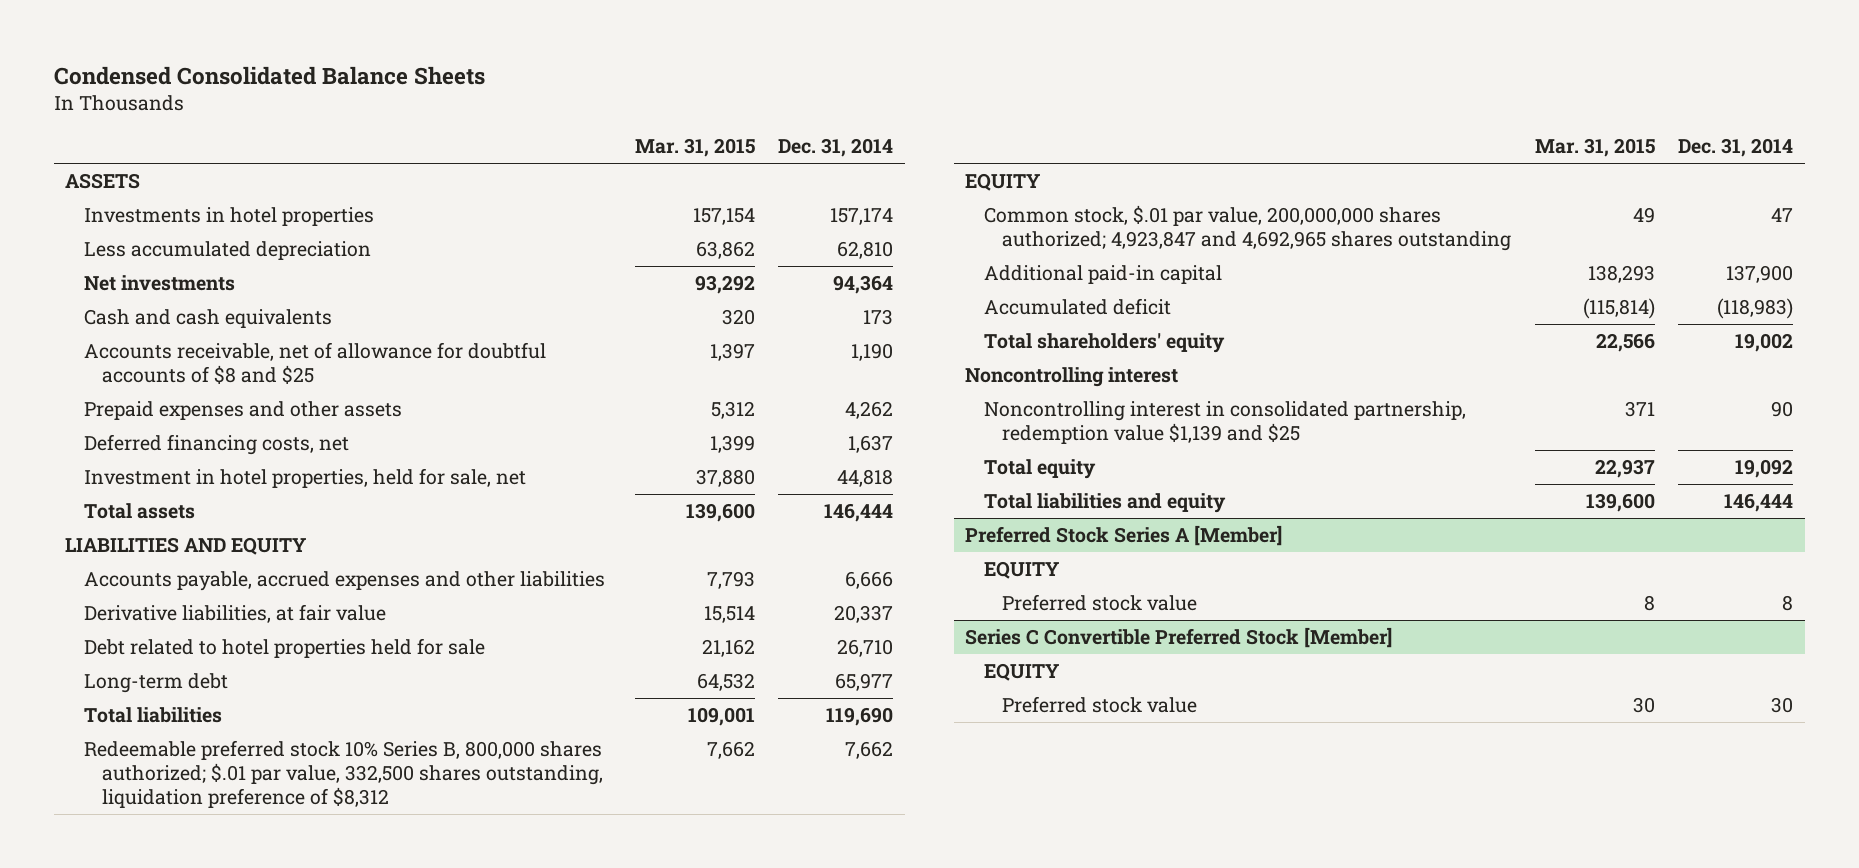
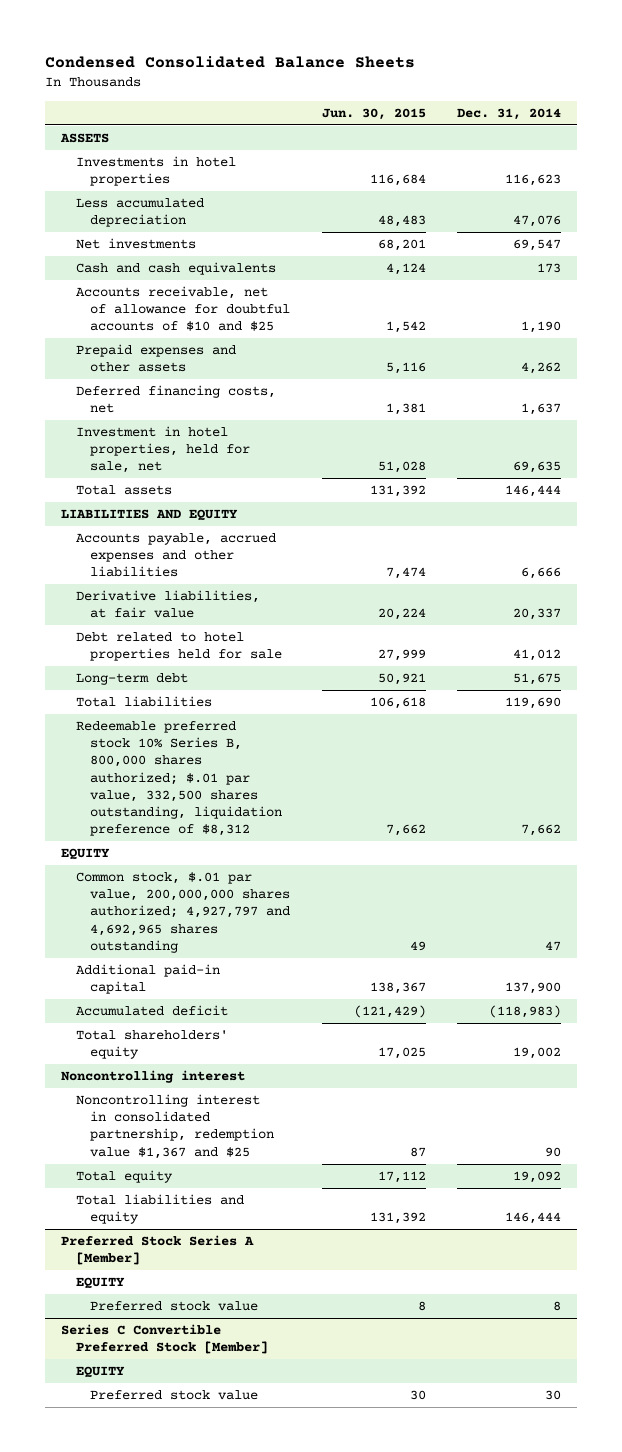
- | Mar. 31, 2015 | Dec. 31, 2014
+ | Jun. 30, 2015 | Dec. 31, 2014
- Investments in hotel properties | 157,154 | 157,174
- Less accumulated depreciation | 63,862 | 62,810
- Net investments | 93,292 | 94,364
+ Investments in hotel properties | 116,684 | 116,623
+ Less accumulated depreciation | 48,483 | 47,076
+ Net investments | 68,201 | 69,547
- Accounts receivable, net of allowance for doubtful accounts of $8 and $25 | 1,397 | 1,190
+ Accounts receivable, net of allowance for doubtful accounts of $10 and $25 | 1,542 | 1,190
- Investment in hotel properties, held for sale, net | 37,880 | 44,818
+ Investment in hotel properties, held for sale, net | 51,028 | 69,635
- Debt related to hotel properties held for sale | 21,162 | 26,710
- Long-term debt | 64,532 | 65,977
+ Debt related to hotel properties held for sale | 27,999 | 41,012
+ Long-term debt | 50,921 | 51,675
- Common stock, $.01 par value, 200,000,000 shares authorized; 4,923,847 and 4,692,965 shares outstanding | 49 | 47
+ Common stock, $.01 par value, 200,000,000 shares authorized; 4,927,797 and 4,692,965 shares outstanding | 49 | 47
- Noncontrolling interest in consolidated partnership, redemption value $1,139 and $25 | 371 | 90
+ Noncontrolling interest in consolidated partnership, redemption value $1,367 and $25 | 87 | 90

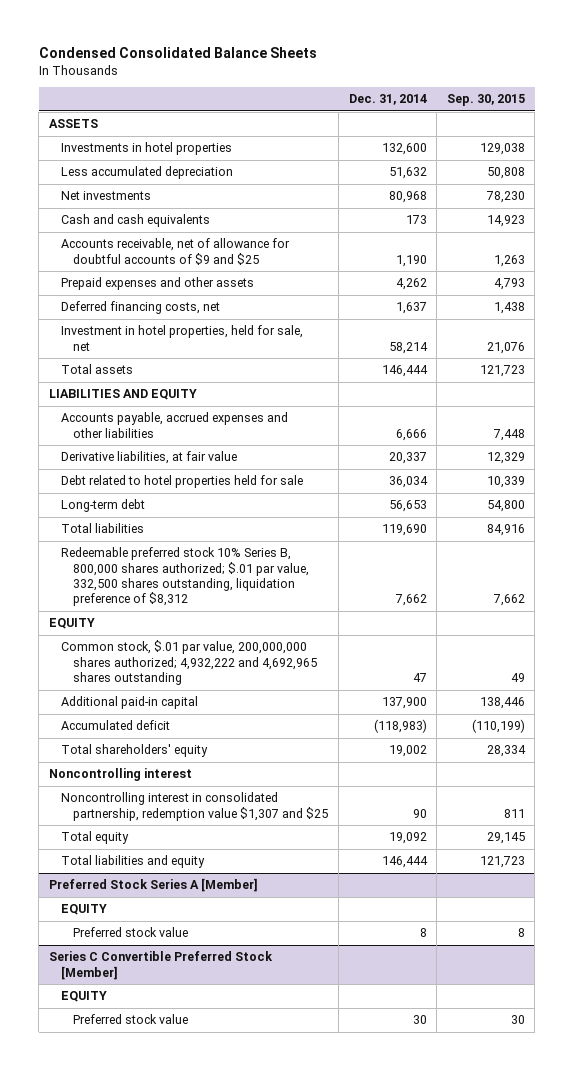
- | Jun. 30, 2015 | Dec. 31, 2014
+ | Dec. 31, 2014 | Sep. 30, 2015
- Investments in hotel properties | 116,684 | 116,623
- Less accumulated depreciation | 48,483 | 47,076
- Net investments | 68,201 | 69,547
+ Investments in hotel properties | 132,600 | 129,038
+ Less accumulated depreciation | 51,632 | 50,808
+ Net investments | 80,968 | 78,230
- Accounts receivable, net of allowance for doubtful accounts of $10 and $25 | 1,542 | 1,190
+ Accounts receivable, net of allowance for doubtful accounts of $9 and $25 | 1,190 | 1,263
- Investment in hotel properties, held for sale, net | 51,028 | 69,635
+ Investment in hotel properties, held for sale, net | 58,214 | 21,076
- Debt related to hotel properties held for sale | 27,999 | 41,012
- Long-term debt | 50,921 | 51,675
+ Debt related to hotel properties held for sale | 36,034 | 10,339
+ Long-term debt | 56,653 | 54,800
- Common stock, $.01 par value, 200,000,000 shares authorized; 4,927,797 and 4,692,965 shares outstanding | 49 | 47
+ Common stock, $.01 par value, 200,000,000 shares authorized; 4,932,222 and 4,692,965 shares outstanding | 47 | 49
- Noncontrolling interest in consolidated partnership, redemption value $1,367 and $25 | 87 | 90
+ Noncontrolling interest in consolidated partnership, redemption value $1,307 and $25 | 90 | 811

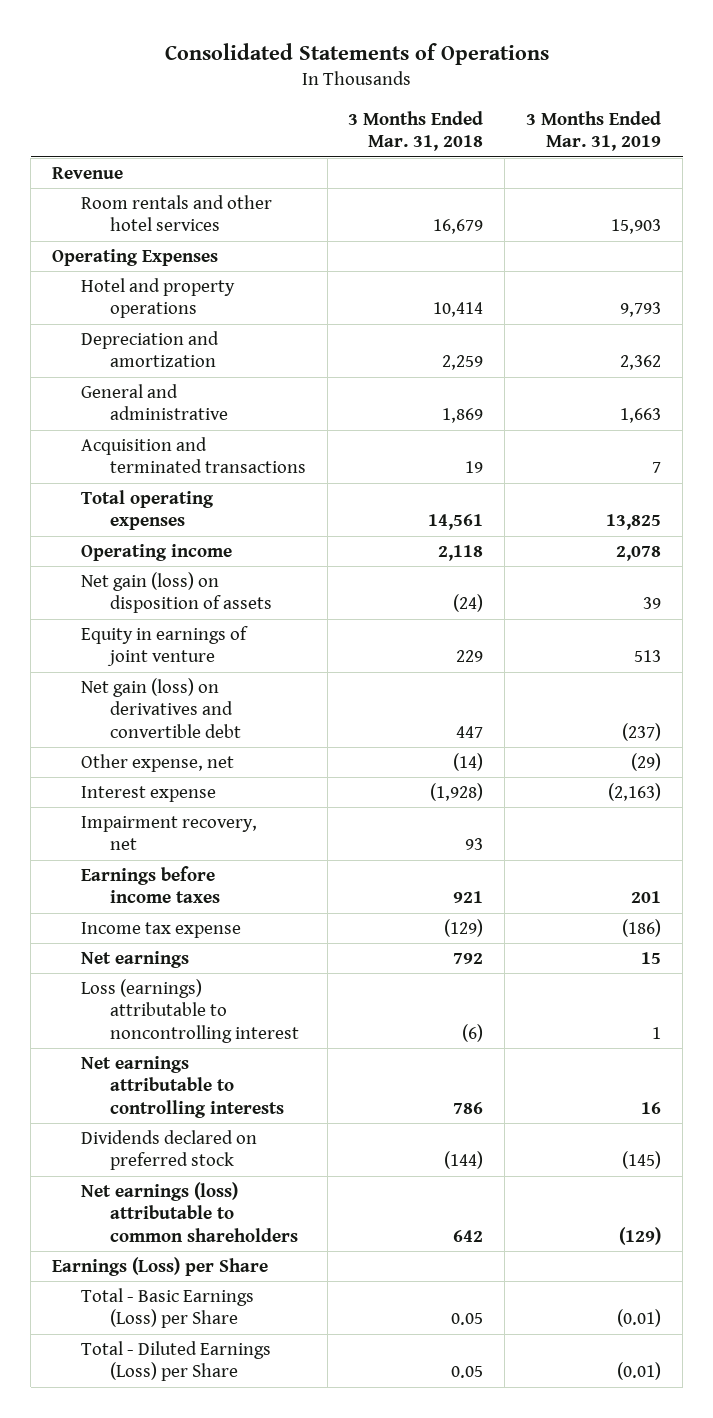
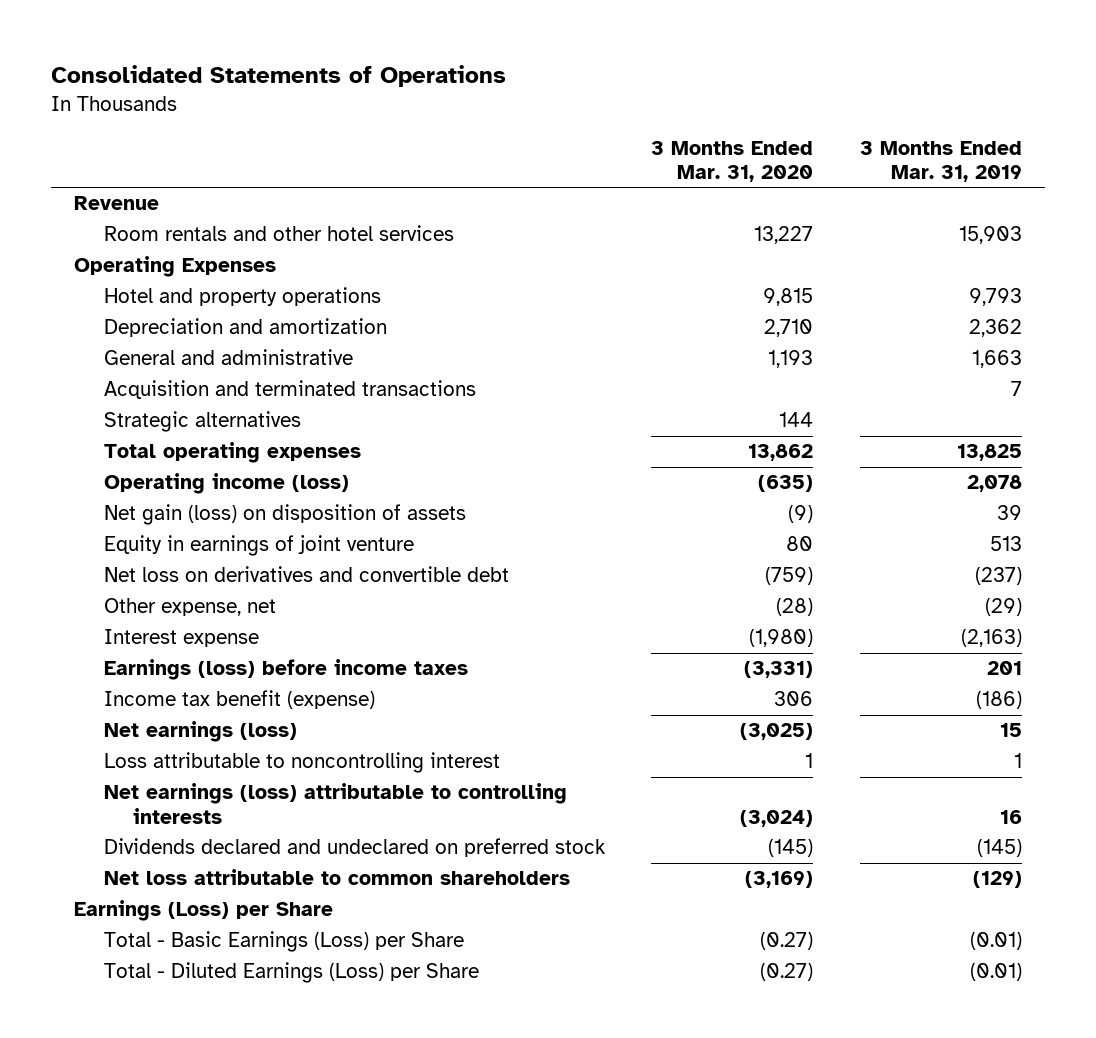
- | 3 Months Ended Mar. 31, 2018 | 3 Months Ended Mar. 31, 2019
+ | 3 Months Ended Mar. 31, 2020 | 3 Months Ended Mar. 31, 2019
+ Strategic alternatives | 144 |
- Operating income | 2,118 | 2,078
+ Operating income (loss) | (635) | 2,078
- Net gain (loss) on derivatives and convertible debt | 447 | (237)
+ Net loss on derivatives and convertible debt | (759) | (237)
- Impairment recovery, net | 93 |
- Earnings before income taxes | 921 | 201
- Income tax expense | (129) | (186)
- Net earnings | 792 | 15
- Loss (earnings) attributable to noncontrolling interest | (6) | 1
- Net earnings attributable to controlling interests | 786 | 16
- Dividends declared on preferred stock | (144) | (145)
- Net earnings (loss) attributable to common shareholders | 642 | (129)
+ Earnings (loss) before income taxes | (3,331) | 201
+ Income tax benefit (expense) | 306 | (186)
+ Net earnings (loss) | (3,025) | 15
+ Loss attributable to noncontrolling interest | 1 | 1
+ Net earnings (loss) attributable to controlling interests | (3,024) | 16
+ Dividends declared and undeclared on preferred stock | (145) | (145)
+ Net loss attributable to common shareholders | (3,169) | (129)

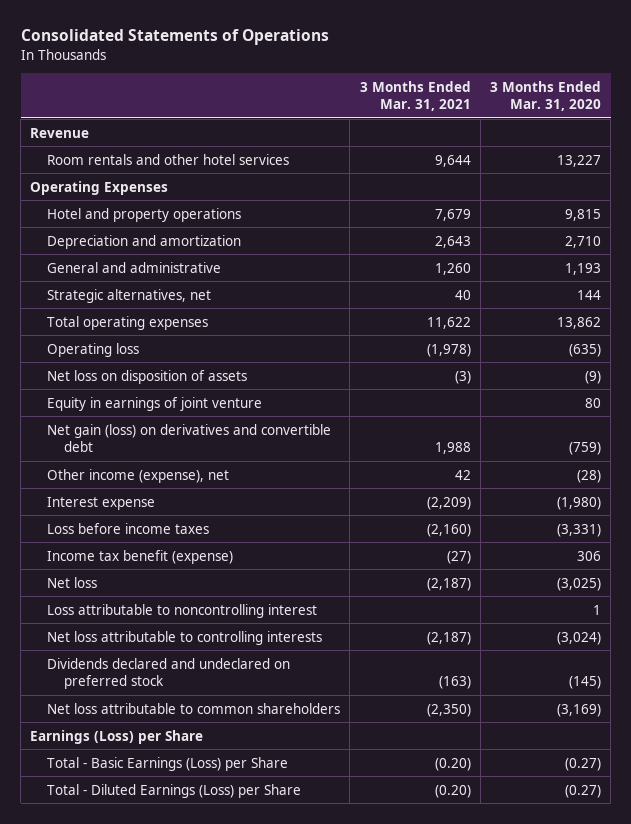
- | 3 Months Ended Mar. 31, 2020 | 3 Months Ended Mar. 31, 2019
+ | 3 Months Ended Mar. 31, 2021 | 3 Months Ended Mar. 31, 2020
- Acquisition and terminated transactions | | 7
- Strategic alternatives | 144 |
+ Strategic alternatives, net | 40 | 144
- Operating income (loss) | (635) | 2,078
- Net gain (loss) on disposition of assets | (9) | 39
+ Operating loss | (1,978) | (635)
+ Net loss on disposition of assets | (3) | (9)
- Net loss on derivatives and convertible debt | (759) | (237)
- Other expense, net | (28) | (29)
+ Net gain (loss) on derivatives and convertible debt | 1,988 | (759)
+ Other income (expense), net | 42 | (28)
- Earnings (loss) before income taxes | (3,331) | 201
+ Loss before income taxes | (2,160) | (3,331)
- Net earnings (loss) | (3,025) | 15
+ Net loss | (2,187) | (3,025)
- Net earnings (loss) attributable to controlling interests | (3,024) | 16
+ Net loss attributable to controlling interests | (2,187) | (3,024)

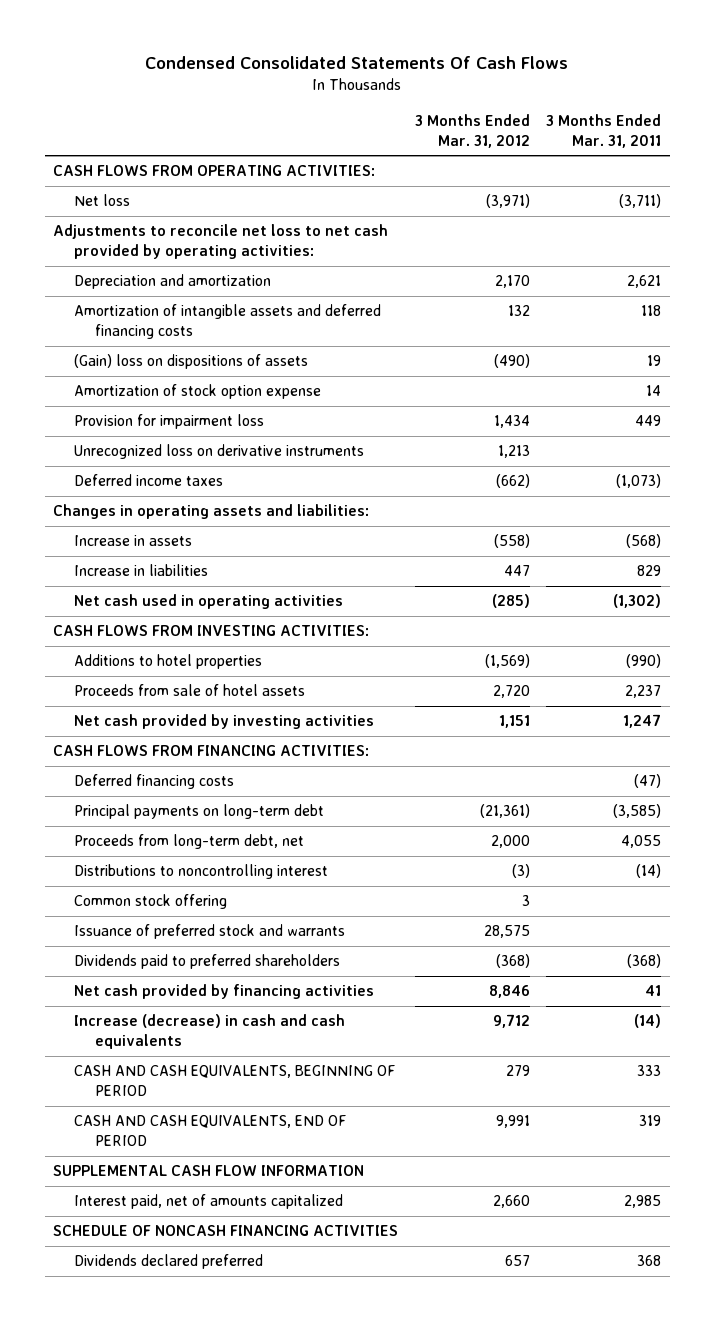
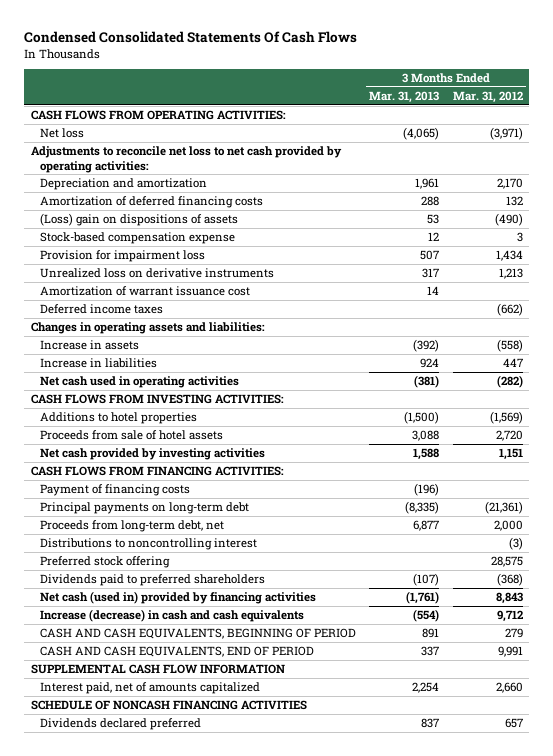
- | 3 Months Ended Mar. 31, 2012 | 3 Months Ended Mar. 31, 2011
+ | 3 Months Ended Mar. 31, 2013 | 3 Months Ended Mar. 31, 2012
- Amortization of intangible assets and deferred financing costs | 132 | 118
- (Gain) loss on dispositions of assets | (490) | 19
- Amortization of stock option expense | | 14
+ Amortization of deferred financing costs | 288 | 132
+ (Loss) gain on dispositions of assets | 53 | (490)
+ Stock-based compensation expense | 12 | 3
- Unrecognized loss on derivative instruments | 1,213 |
+ Unrealized loss on derivative instruments | 317 | 1,213
+ Amortization of warrant issuance cost | 14 |
- Net cash used in operating activities | (285) | (1,302)
+ Net cash used in operating activities | (381) | (282)
- Deferred financing costs | | (47)
+ Payment of financing costs | (196) |
- Common stock offering | 3 |
- Issuance of preferred stock and warrants | 28,575 |
+ Preferred stock offering | | 28,575
- Net cash provided by financing activities | 8,846 | 41
+ Net cash (used in) provided by financing activities | (1,761) | 8,843

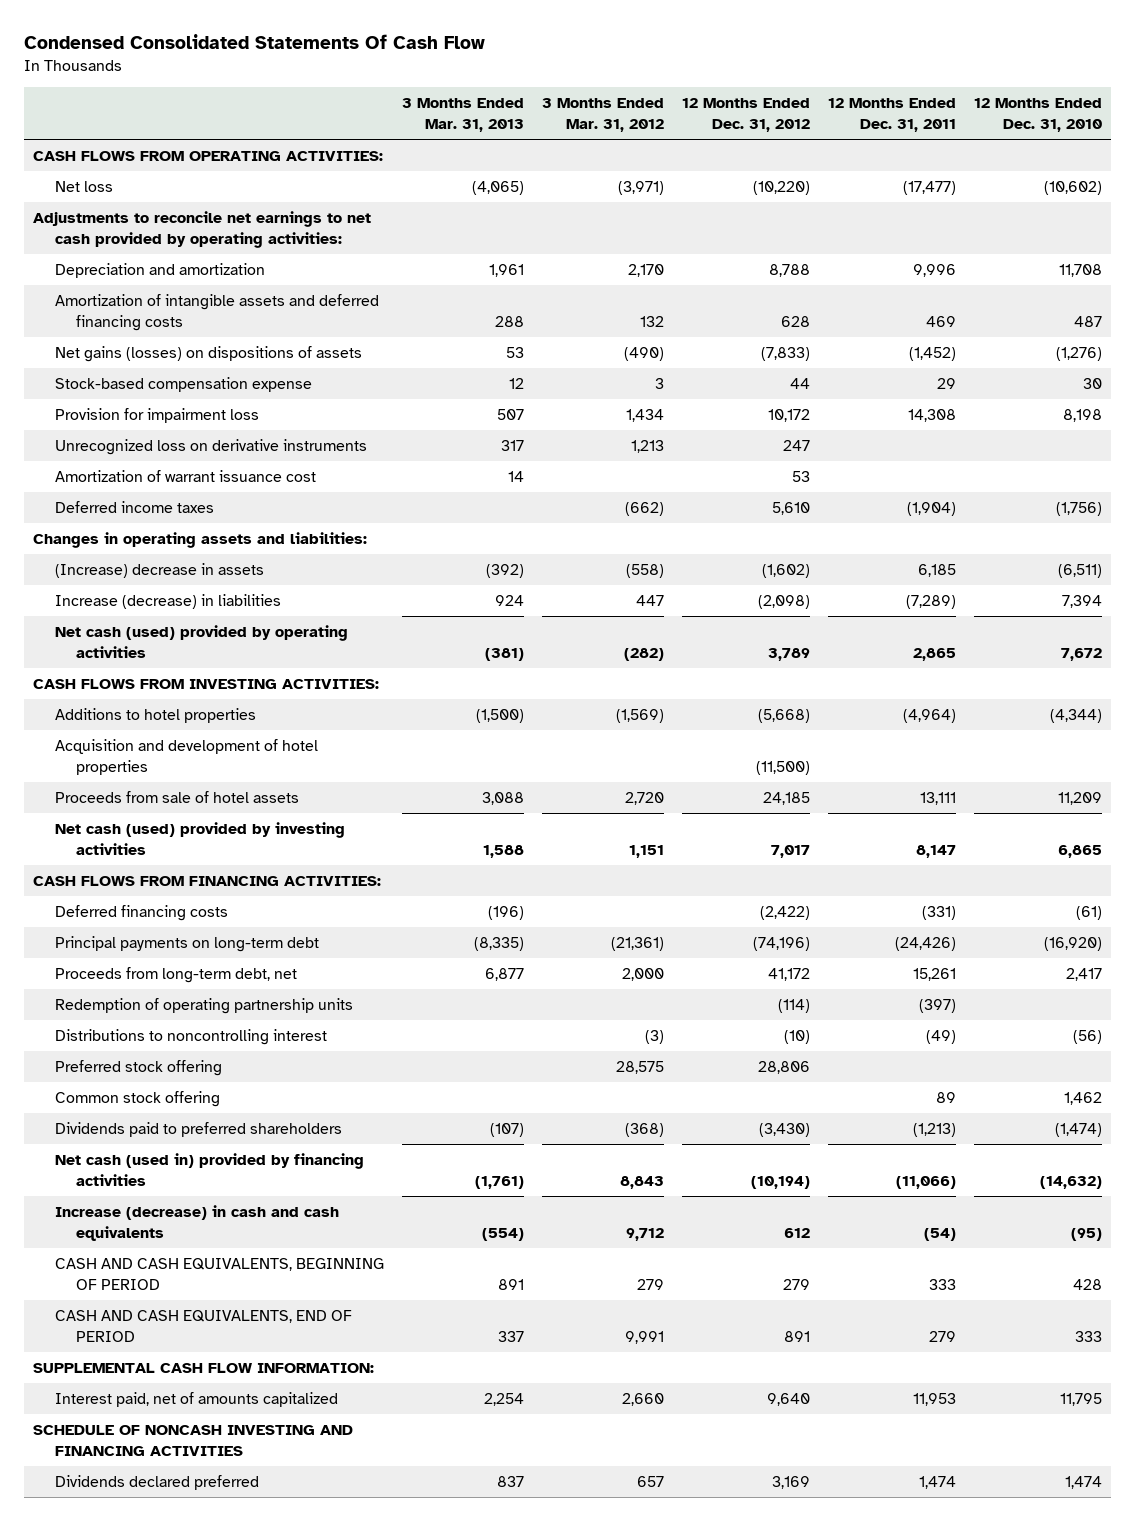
- Condensed Consolidated Statements Of Cash Flows
+ Condensed Consolidated Statements Of Cash Flow
- | 3 Months Ended Mar. 31, 2013 | 3 Months Ended Mar. 31, 2012
+ | 3 Months Ended Mar. 31, 2013 | 3 Months Ended Mar. 31, 2012 | 12 Months Ended Dec. 31, 2012 | 12 Months Ended Dec. 31, 2011 | 12 Months Ended Dec. 31, 2010
- Adjustments to reconcile net loss to net cash provided by operating activities:
+ Adjustments to reconcile net earnings to net cash provided by operating activities:
- Amortization of deferred financing costs | 288 | 132
- (Loss) gain on dispositions of assets | 53 | (490)
+ Amortization of intangible assets and deferred financing costs | 288 | 132 | 628 | 469 | 487
+ Net gains (losses) on dispositions of assets | 53 | (490) | (7,833) | (1,452) | (1,276)
- Unrealized loss on derivative instruments | 317 | 1,213
+ Unrecognized loss on derivative instruments | 317 | 1,213 | 247 | |
- Increase in assets | (392) | (558)
- Increase in liabilities | 924 | 447
- Net cash used in operating activities | (381) | (282)
+ (Increase) decrease in assets | (392) | (558) | (1,602) | 6,185 | (6,511)
+ Increase (decrease) in liabilities | 924 | 447 | (2,098) | (7,289) | 7,394
+ Net cash (used) provided by operating activities | (381) | (282) | 3,789 | 2,865 | 7,672
+ Acquisition and development of hotel properties | | | (11,500) | |
- Net cash provided by investing activities | 1,588 | 1,151
+ Net cash (used) provided by investing activities | 1,588 | 1,151 | 7,017 | 8,147 | 6,865
- Payment of financing costs | (196) |
+ Deferred financing costs | (196) | | (2,422) | (331) | (61)
+ Redemption of operating partnership units | | | (114) | (397) |
+ Common stock offering | | | | 89 | 1,462
- SUPPLEMENTAL CASH FLOW INFORMATION
+ SUPPLEMENTAL CASH FLOW INFORMATION:
- SCHEDULE OF NONCASH FINANCING ACTIVITIES
+ SCHEDULE OF NONCASH INVESTING AND FINANCING ACTIVITIES

